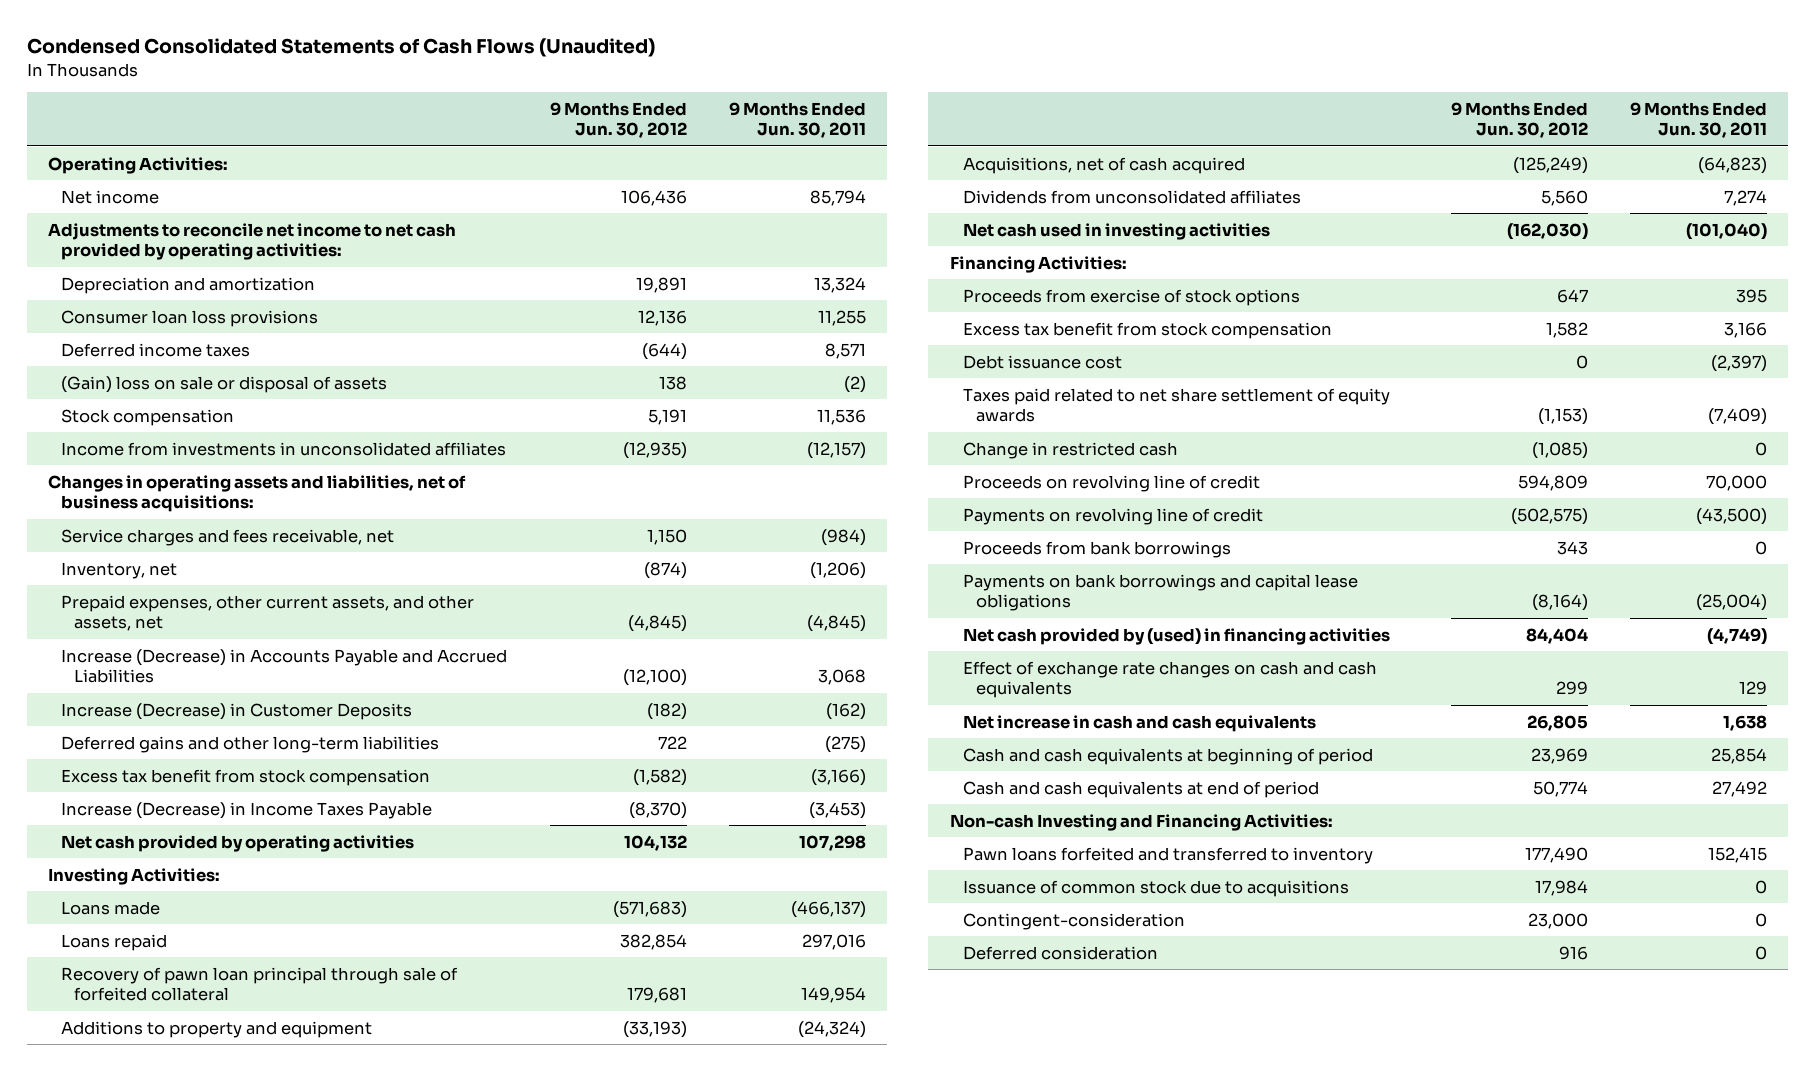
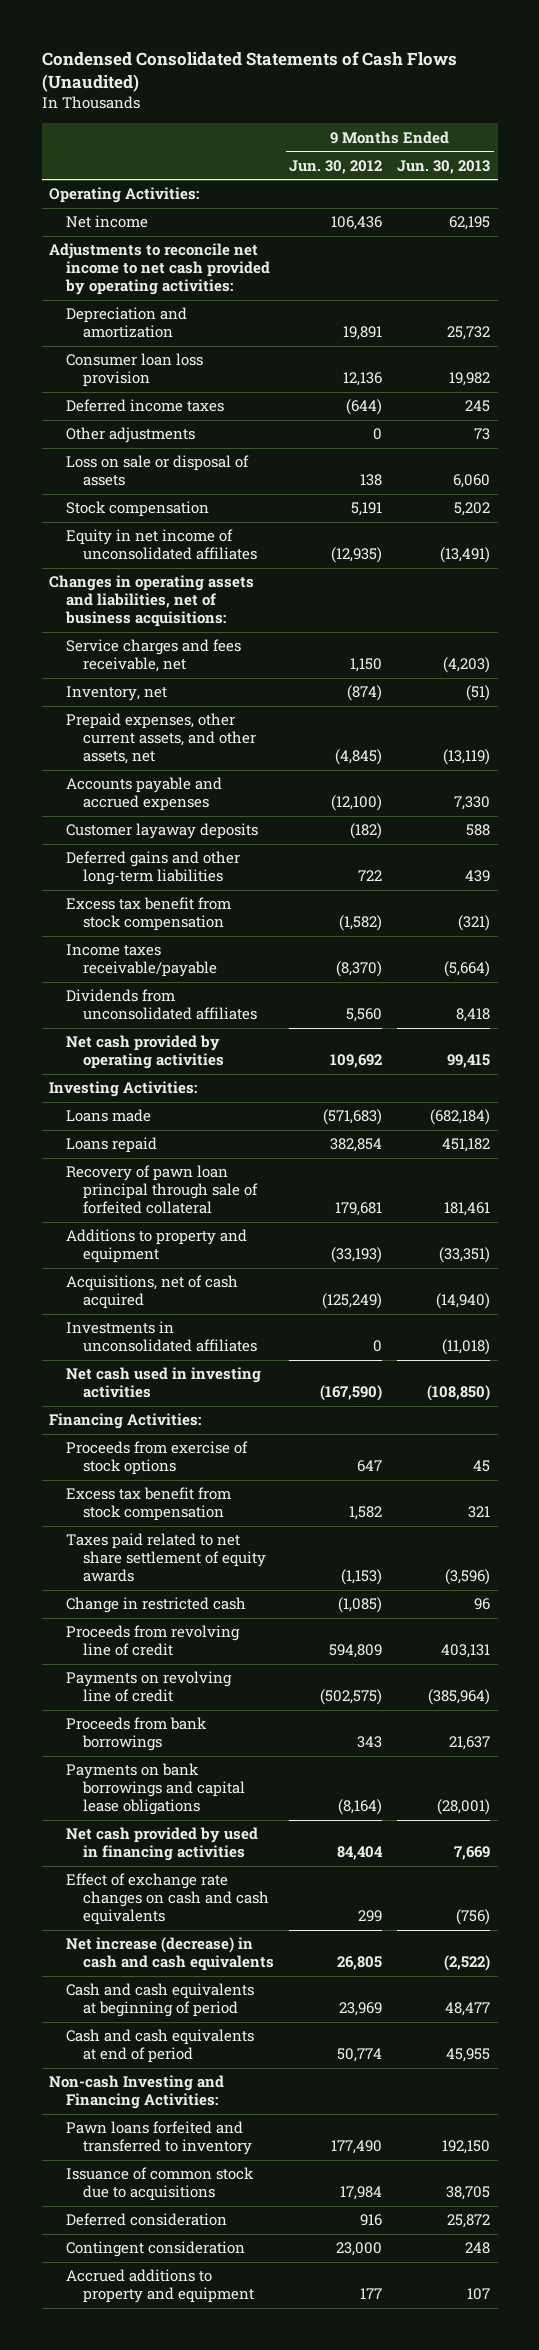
- | 9 Months Ended Jun. 30, 2012 | 9 Months Ended Jun. 30, 2011
+ | 9 Months Ended Jun. 30, 2012 | 9 Months Ended Jun. 30, 2013
- Consumer loan loss provisions | 12,136 | 11,255
+ Consumer loan loss provision | 12,136 | 19,982
- (Gain) loss on sale or disposal of assets | 138 | (2)
+ Other adjustments | 0 | 73
+ Loss on sale or disposal of assets | 138 | 6,060
- Income from investments in unconsolidated affiliates | (12,935) | (12,157)
+ Equity in net income of unconsolidated affiliates | (12,935) | (13,491)
- Increase (Decrease) in Accounts Payable and Accrued Liabilities | (12,100) | 3,068
- Increase (Decrease) in Customer Deposits | (182) | (162)
+ Accounts payable and accrued expenses | (12,100) | 7,330
+ Customer layaway deposits | (182) | 588
- Increase (Decrease) in Income Taxes Payable | (8,370) | (3,453)
- Net cash provided by operating activities | 104,132 | 107,298
+ Income taxes receivable/payable | (8,370) | (5,664)
moved up: Dividends from unconsolidated affiliates | 5,560 | 8,418
+ Net cash provided by operating activities | 109,692 | 99,415
- Net cash used in investing activities | (162,030) | (101,040)
+ Investments in unconsolidated affiliates | 0 | (11,018)
+ Net cash used in investing activities | (167,590) | (108,850)
- Debt issuance cost | 0 | (2,397)
- Proceeds on revolving line of credit | 594,809 | 70,000
+ Proceeds from revolving line of credit | 594,809 | 403,131
- Net cash provided by (used) in financing activities | 84,404 | (4,749)
+ Net cash provided by used in financing activities | 84,404 | 7,669
- Net increase in cash and cash equivalents | 26,805 | 1,638
+ Net increase (decrease) in cash and cash equivalents | 26,805 | (2,522)
- Contingent-consideration | 23,000 | 0
+ Contingent consideration | 23,000 | 248
+ Accrued additions to property and equipment | 177 | 107

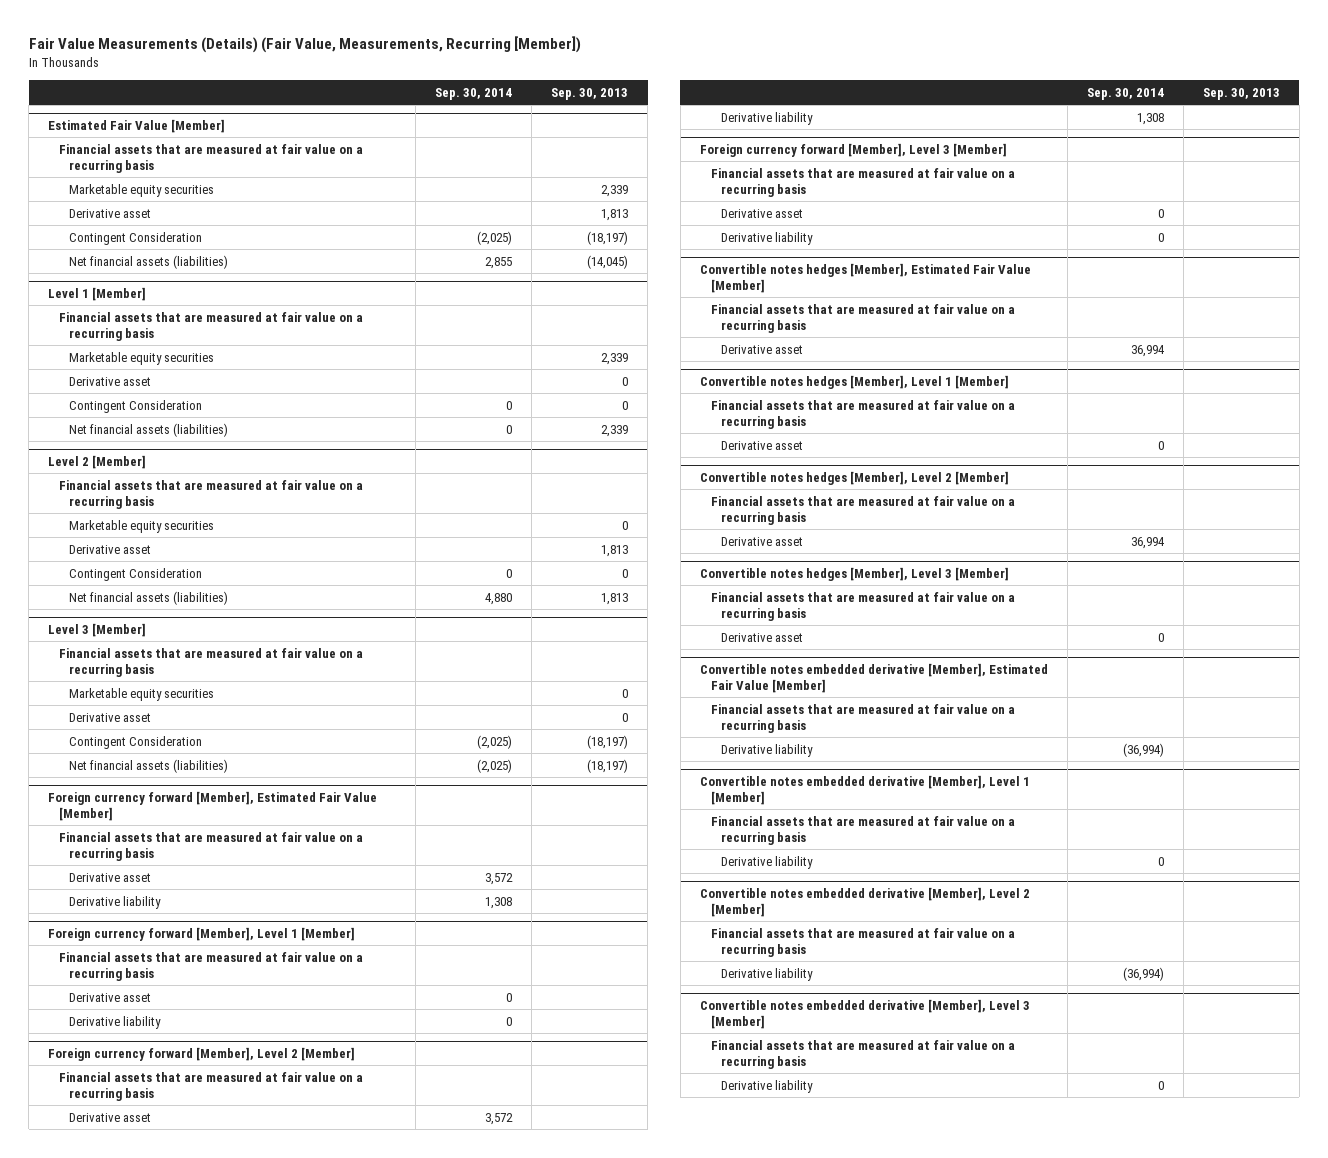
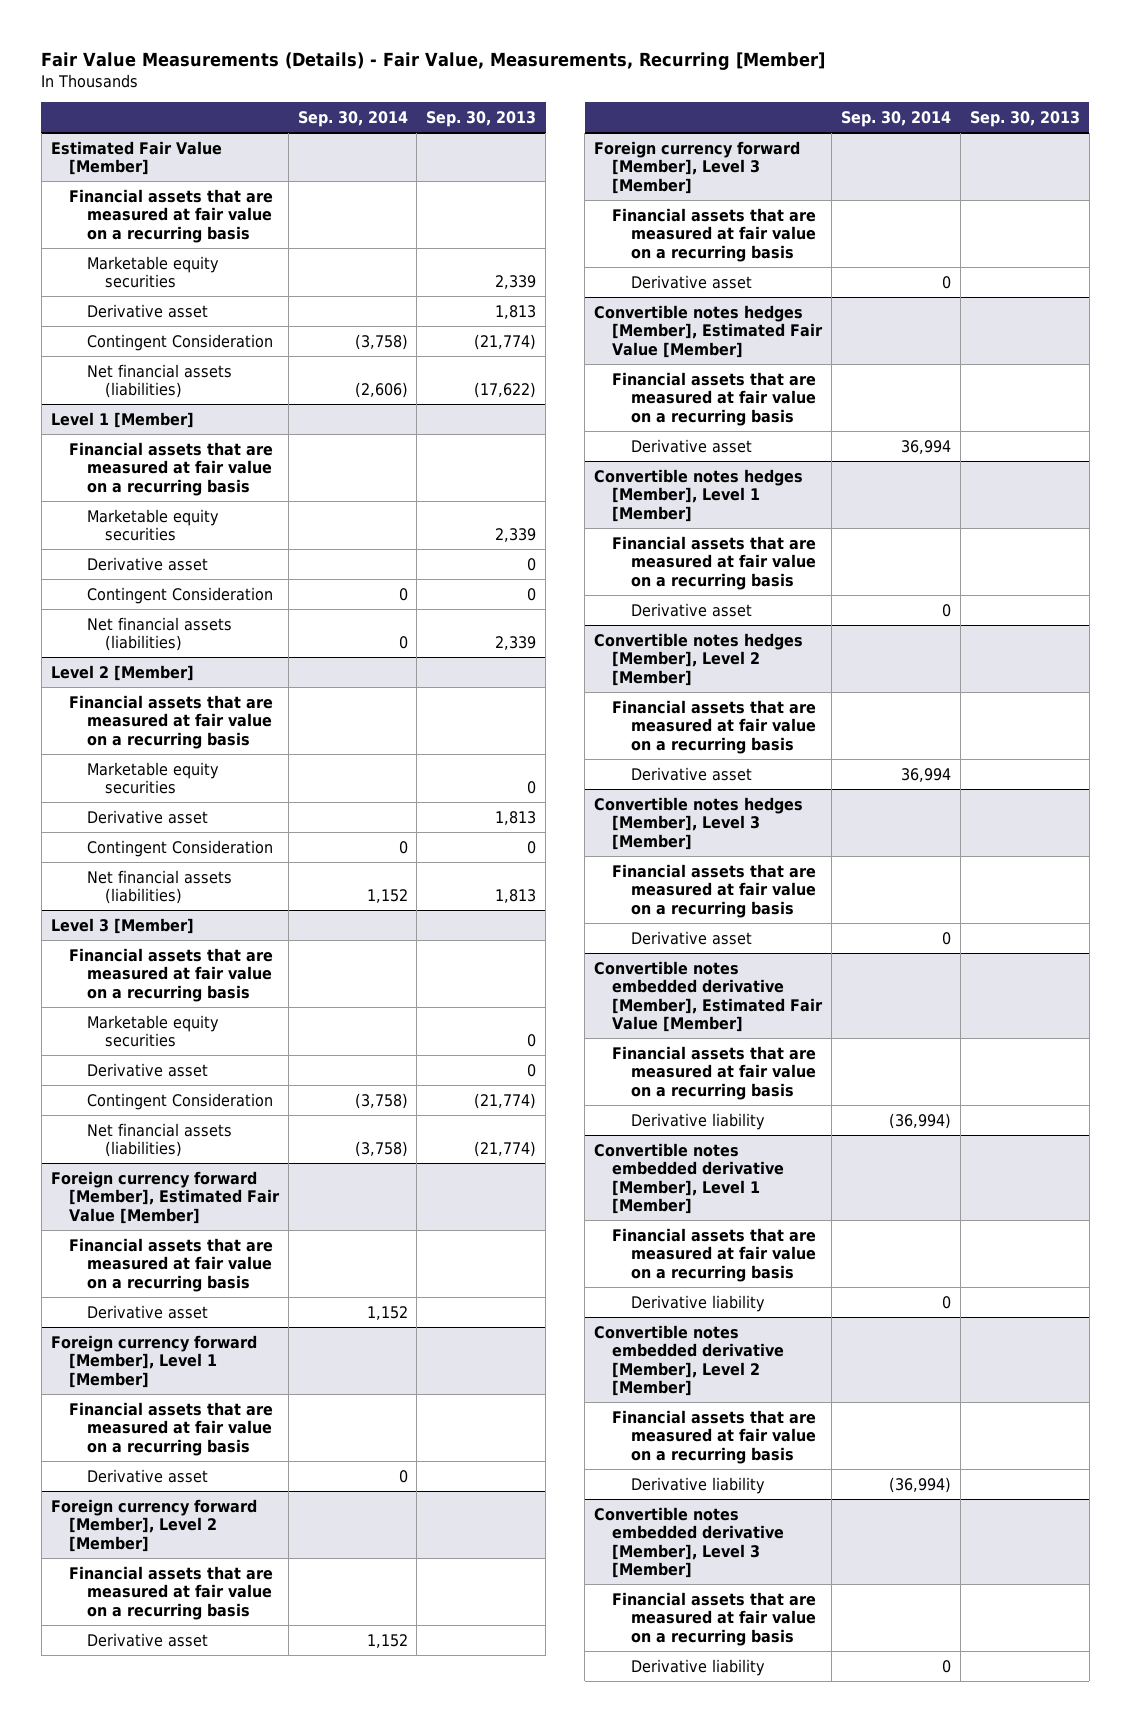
- Fair Value Measurements (Details) (Fair Value, Measurements, Recurring [Member])
+ Fair Value Measurements (Details) - Fair Value, Measurements, Recurring [Member]
@ Estimated Fair Value [Member]
- Contingent Consideration | (2,025) | (18,197)
- Net financial assets (liabilities) | 2,855 | (14,045)
+ Contingent Consideration | (3,758) | (21,774)
+ Net financial assets (liabilities) | (2,606) | (17,622)
@ Level 2 [Member]
- Net financial assets (liabilities) | 4,880 | 1,813
+ Net financial assets (liabilities) | 1,152 | 1,813
@ Level 3 [Member]
- Contingent Consideration | (2,025) | (18,197)
- Net financial assets (liabilities) | (2,025) | (18,197)
+ Contingent Consideration | (3,758) | (21,774)
+ Net financial assets (liabilities) | (3,758) | (21,774)
@ Foreign currency forward [Member], Estimated Fair Value [Member]
- Derivative asset | 3,572 |
- Derivative liability | 1,308 |
+ Derivative asset | 1,152 |
@ Foreign currency forward [Member], Level 1 [Member]
- Derivative liability | 0 |
@ Foreign currency forward [Member], Level 2 [Member]
- Derivative asset | 3,572 |
- Derivative liability | 1,308 |
+ Derivative asset | 1,152 |
@ Foreign currency forward [Member], Level 3 [Member]
- Derivative liability | 0 |

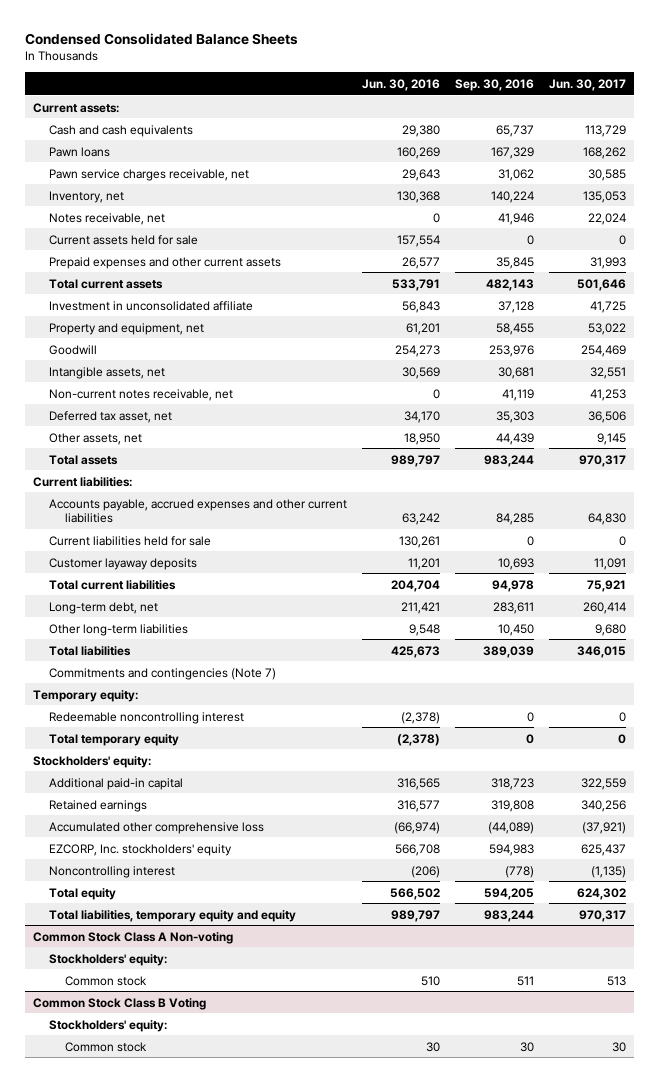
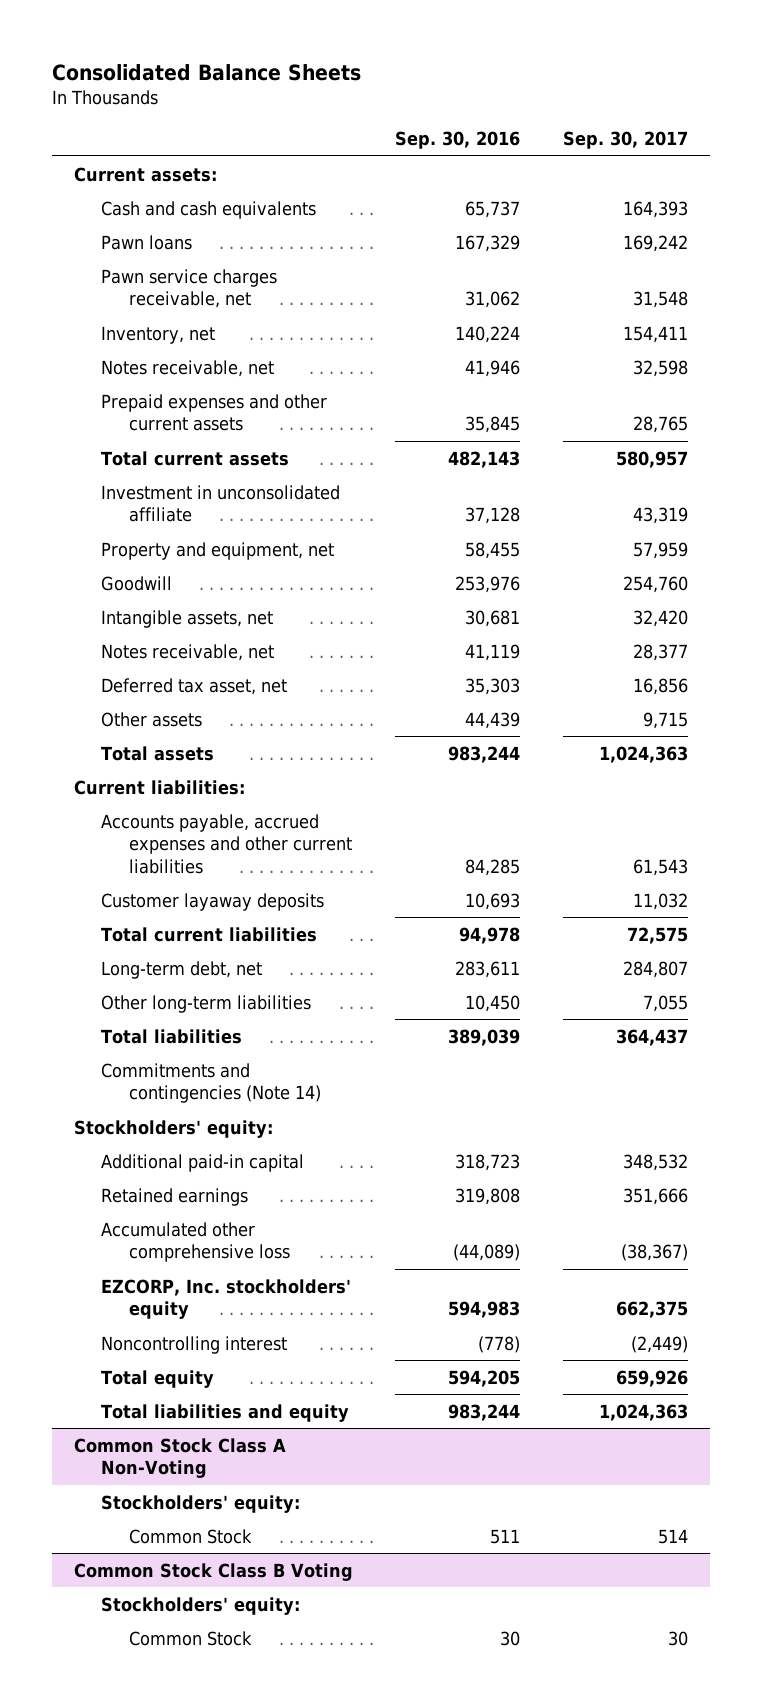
- Condensed Consolidated Balance Sheets
+ Consolidated Balance Sheets
- | Jun. 30, 2016 | Sep. 30, 2016 | Jun. 30, 2017
+ | Sep. 30, 2016 | Sep. 30, 2017
- Current assets held for sale | 157,554 | 0 | 0
- Non-current notes receivable, net | 0 | 41,119 | 41,253
+ Notes receivable, net | 41,119 | 28,377
- Other assets, net | 18,950 | 44,439 | 9,145
+ Other assets | 44,439 | 9,715
- Current liabilities held for sale | 130,261 | 0 | 0
- Commitments and contingencies (Note 7)
- Temporary equity:
- Redeemable noncontrolling interest | (2,378) | 0 | 0
- Total temporary equity | (2,378) | 0 | 0
+ Commitments and contingencies (Note 14)
- Total liabilities, temporary equity and equity | 989,797 | 983,244 | 970,317
- Common Stock Class A Non-voting
+ Total liabilities and equity | 983,244 | 1,024,363
+ Common Stock Class A Non-Voting
- Common stock | 510 | 511 | 513
+ Common Stock | 511 | 514
@ Common Stock Class B Voting
- Common stock | 30 | 30 | 30
+ Common Stock | 30 | 30

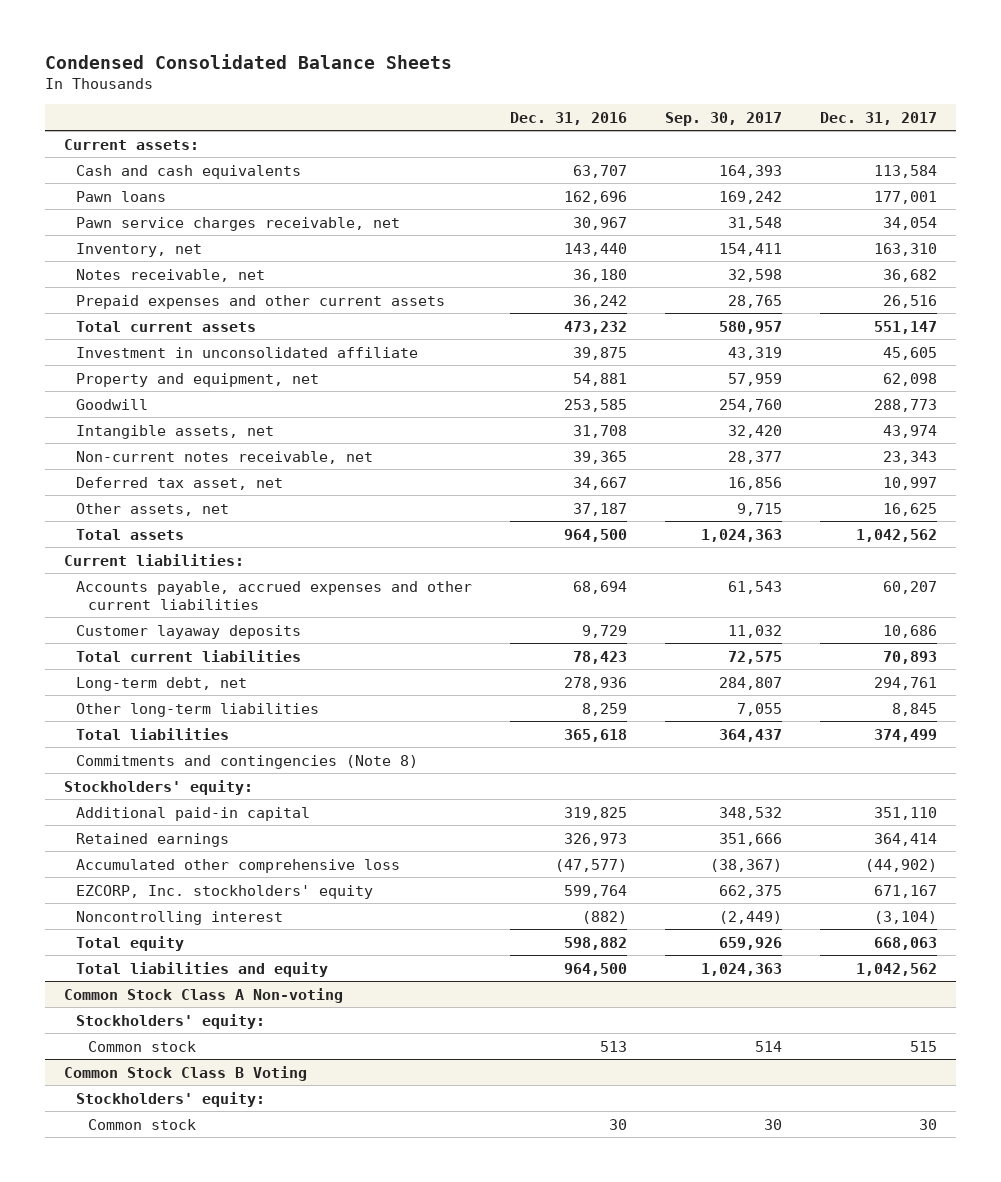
- Consolidated Balance Sheets
+ Condensed Consolidated Balance Sheets
- | Sep. 30, 2016 | Sep. 30, 2017
+ | Dec. 31, 2016 | Sep. 30, 2017 | Dec. 31, 2017
- Notes receivable, net | 41,119 | 28,377
+ Non-current notes receivable, net | 39,365 | 28,377 | 23,343
- Other assets | 44,439 | 9,715
+ Other assets, net | 37,187 | 9,715 | 16,625
- Commitments and contingencies (Note 14)
+ Commitments and contingencies (Note 8)
- Common Stock Class A Non-Voting
+ Common Stock Class A Non-voting
- Common Stock | 511 | 514
+ Common stock | 513 | 514 | 515
@ Common Stock Class B Voting
- Common Stock | 30 | 30
+ Common stock | 30 | 30 | 30

